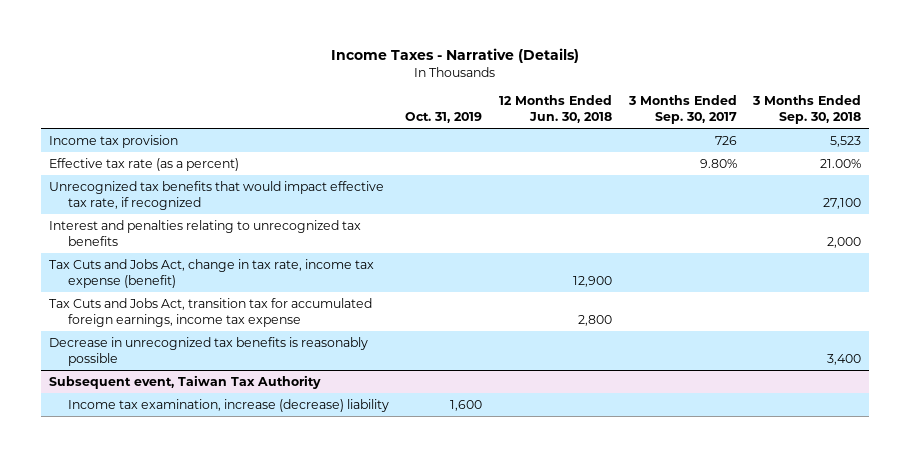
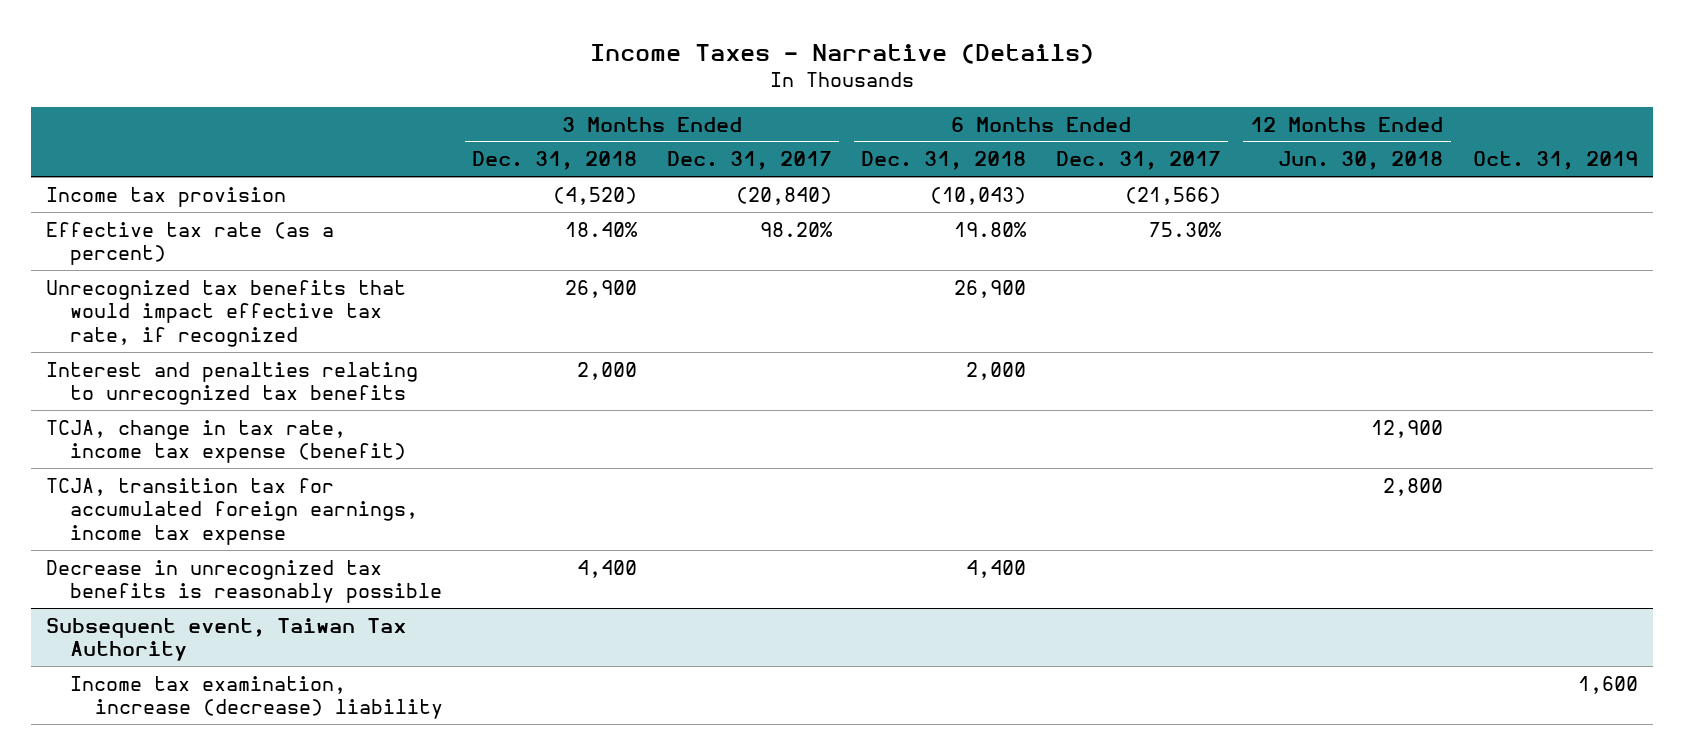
- | Oct. 31, 2019 | 12 Months Ended Jun. 30, 2018 | 3 Months Ended Sep. 30, 2017 | 3 Months Ended Sep. 30, 2018
+ | 3 Months Ended Dec. 31, 2018 | 3 Months Ended Dec. 31, 2017 | 6 Months Ended Dec. 31, 2018 | 6 Months Ended Dec. 31, 2017 | 12 Months Ended Jun. 30, 2018 | Oct. 31, 2019
- Tax Cuts and Jobs Act, change in tax rate, income tax expense (benefit) | | 12,900 | |
- Tax Cuts and Jobs Act, transition tax for accumulated foreign earnings, income tax expense | | 2,800 | |
+ TCJA, change in tax rate, income tax expense (benefit) | | | | | 12,900 |
+ TCJA, transition tax for accumulated foreign earnings, income tax expense | | | | | 2,800 |

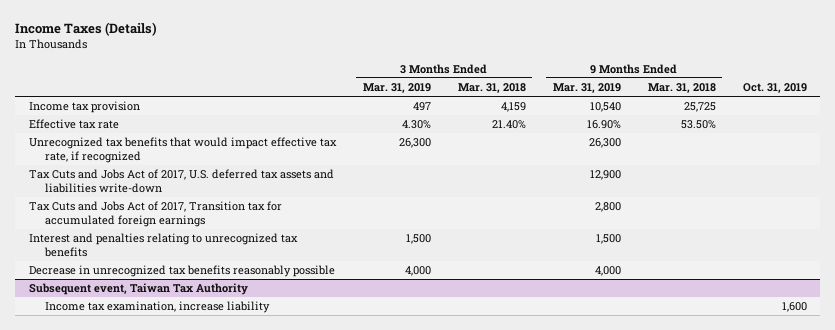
- Income Taxes - Narrative (Details)
+ Income Taxes (Details)
- | 3 Months Ended Dec. 31, 2018 | 3 Months Ended Dec. 31, 2017 | 6 Months Ended Dec. 31, 2018 | 6 Months Ended Dec. 31, 2017 | 12 Months Ended Jun. 30, 2018 | Oct. 31, 2019
+ | 3 Months Ended Mar. 31, 2019 | 3 Months Ended Mar. 31, 2018 | 9 Months Ended Mar. 31, 2019 | 9 Months Ended Mar. 31, 2018 | Oct. 31, 2019
- Effective tax rate (as a percent) | 18.40% | 98.20% | 19.80% | 75.30% | |
+ Effective tax rate | 4.30% | 21.40% | 16.90% | 53.50% |
+ Tax Cuts and Jobs Act of 2017, U.S. deferred tax assets and liabilities write-down | | | 12,900 | |
+ Tax Cuts and Jobs Act of 2017, Transition tax for accumulated foreign earnings | | | 2,800 | |
- TCJA, change in tax rate, income tax expense (benefit) | | | | | 12,900 |
- TCJA, transition tax for accumulated foreign earnings, income tax expense | | | | | 2,800 |
- Decrease in unrecognized tax benefits is reasonably possible | 4,400 | | 4,400 | | |
+ Decrease in unrecognized tax benefits reasonably possible | 4,000 | | 4,000 | |
@ Subsequent event, Taiwan Tax Authority
- Income tax examination, increase (decrease) liability | | | | | | 1,600
+ Income tax examination, increase liability | | | | | 1,600

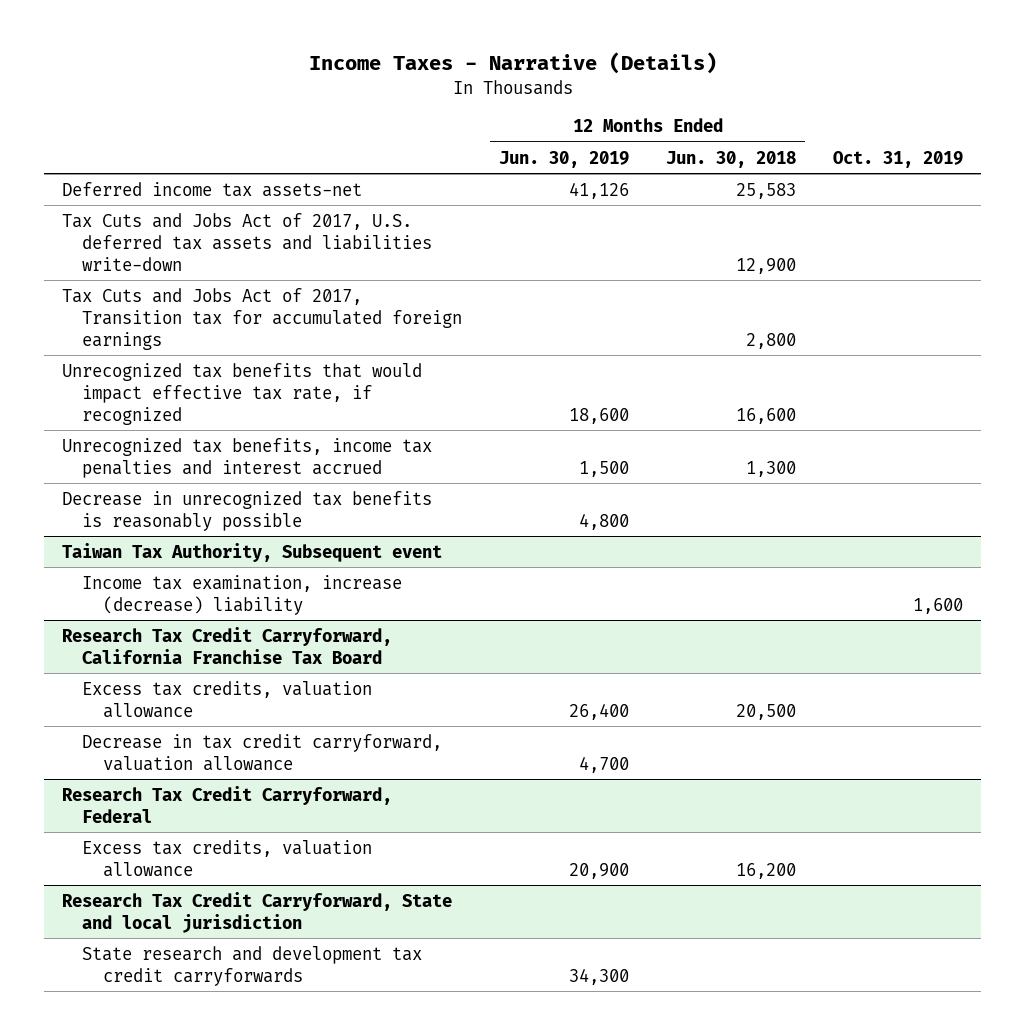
- Income Taxes (Details)
+ Income Taxes - Narrative (Details)
- | 3 Months Ended Mar. 31, 2019 | 3 Months Ended Mar. 31, 2018 | 9 Months Ended Mar. 31, 2019 | 9 Months Ended Mar. 31, 2018 | Oct. 31, 2019
+ | 12 Months Ended Jun. 30, 2019 | 12 Months Ended Jun. 30, 2018 | Oct. 31, 2019
- Income tax provision | 497 | 4,159 | 10,540 | 25,725 |
- Effective tax rate | 4.30% | 21.40% | 16.90% | 53.50% |
+ Deferred income tax assets-net | 41,126 | 25,583 |
- Interest and penalties relating to unrecognized tax benefits | 1,500 | | 1,500 | |
- Decrease in unrecognized tax benefits reasonably possible | 4,000 | | 4,000 | |
- Subsequent event, Taiwan Tax Authority
- Income tax examination, increase liability | | | | | 1,600
moved down: Unrecognized tax benefits that would impact effective tax rate, if recognized | 18,600 | 16,600 |
+ Unrecognized tax benefits, income tax penalties and interest accrued | 1,500 | 1,300 |
+ Decrease in unrecognized tax benefits is reasonably possible | 4,800 | |
+ Taiwan Tax Authority, Subsequent event
+ Income tax examination, increase (decrease) liability | | | 1,600
+ Research Tax Credit Carryforward, California Franchise Tax Board
+ Excess tax credits, valuation allowance | 26,400 | 20,500 |
+ Decrease in tax credit carryforward, valuation allowance | 4,700 | |
+ Research Tax Credit Carryforward, Federal
+ Excess tax credits, valuation allowance | 20,900 | 16,200 |
+ Research Tax Credit Carryforward, State and local jurisdiction
+ State research and development tax credit carryforwards | 34,300 | |

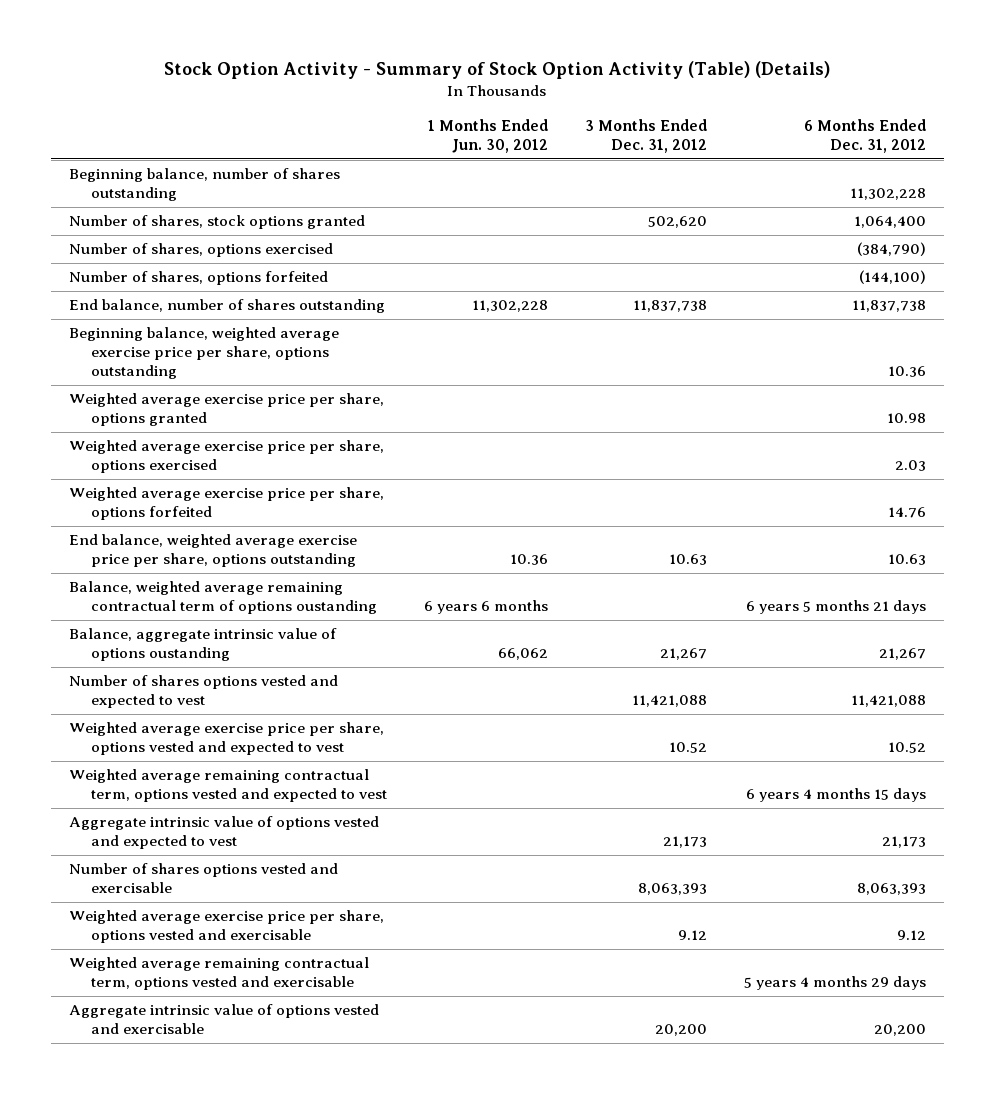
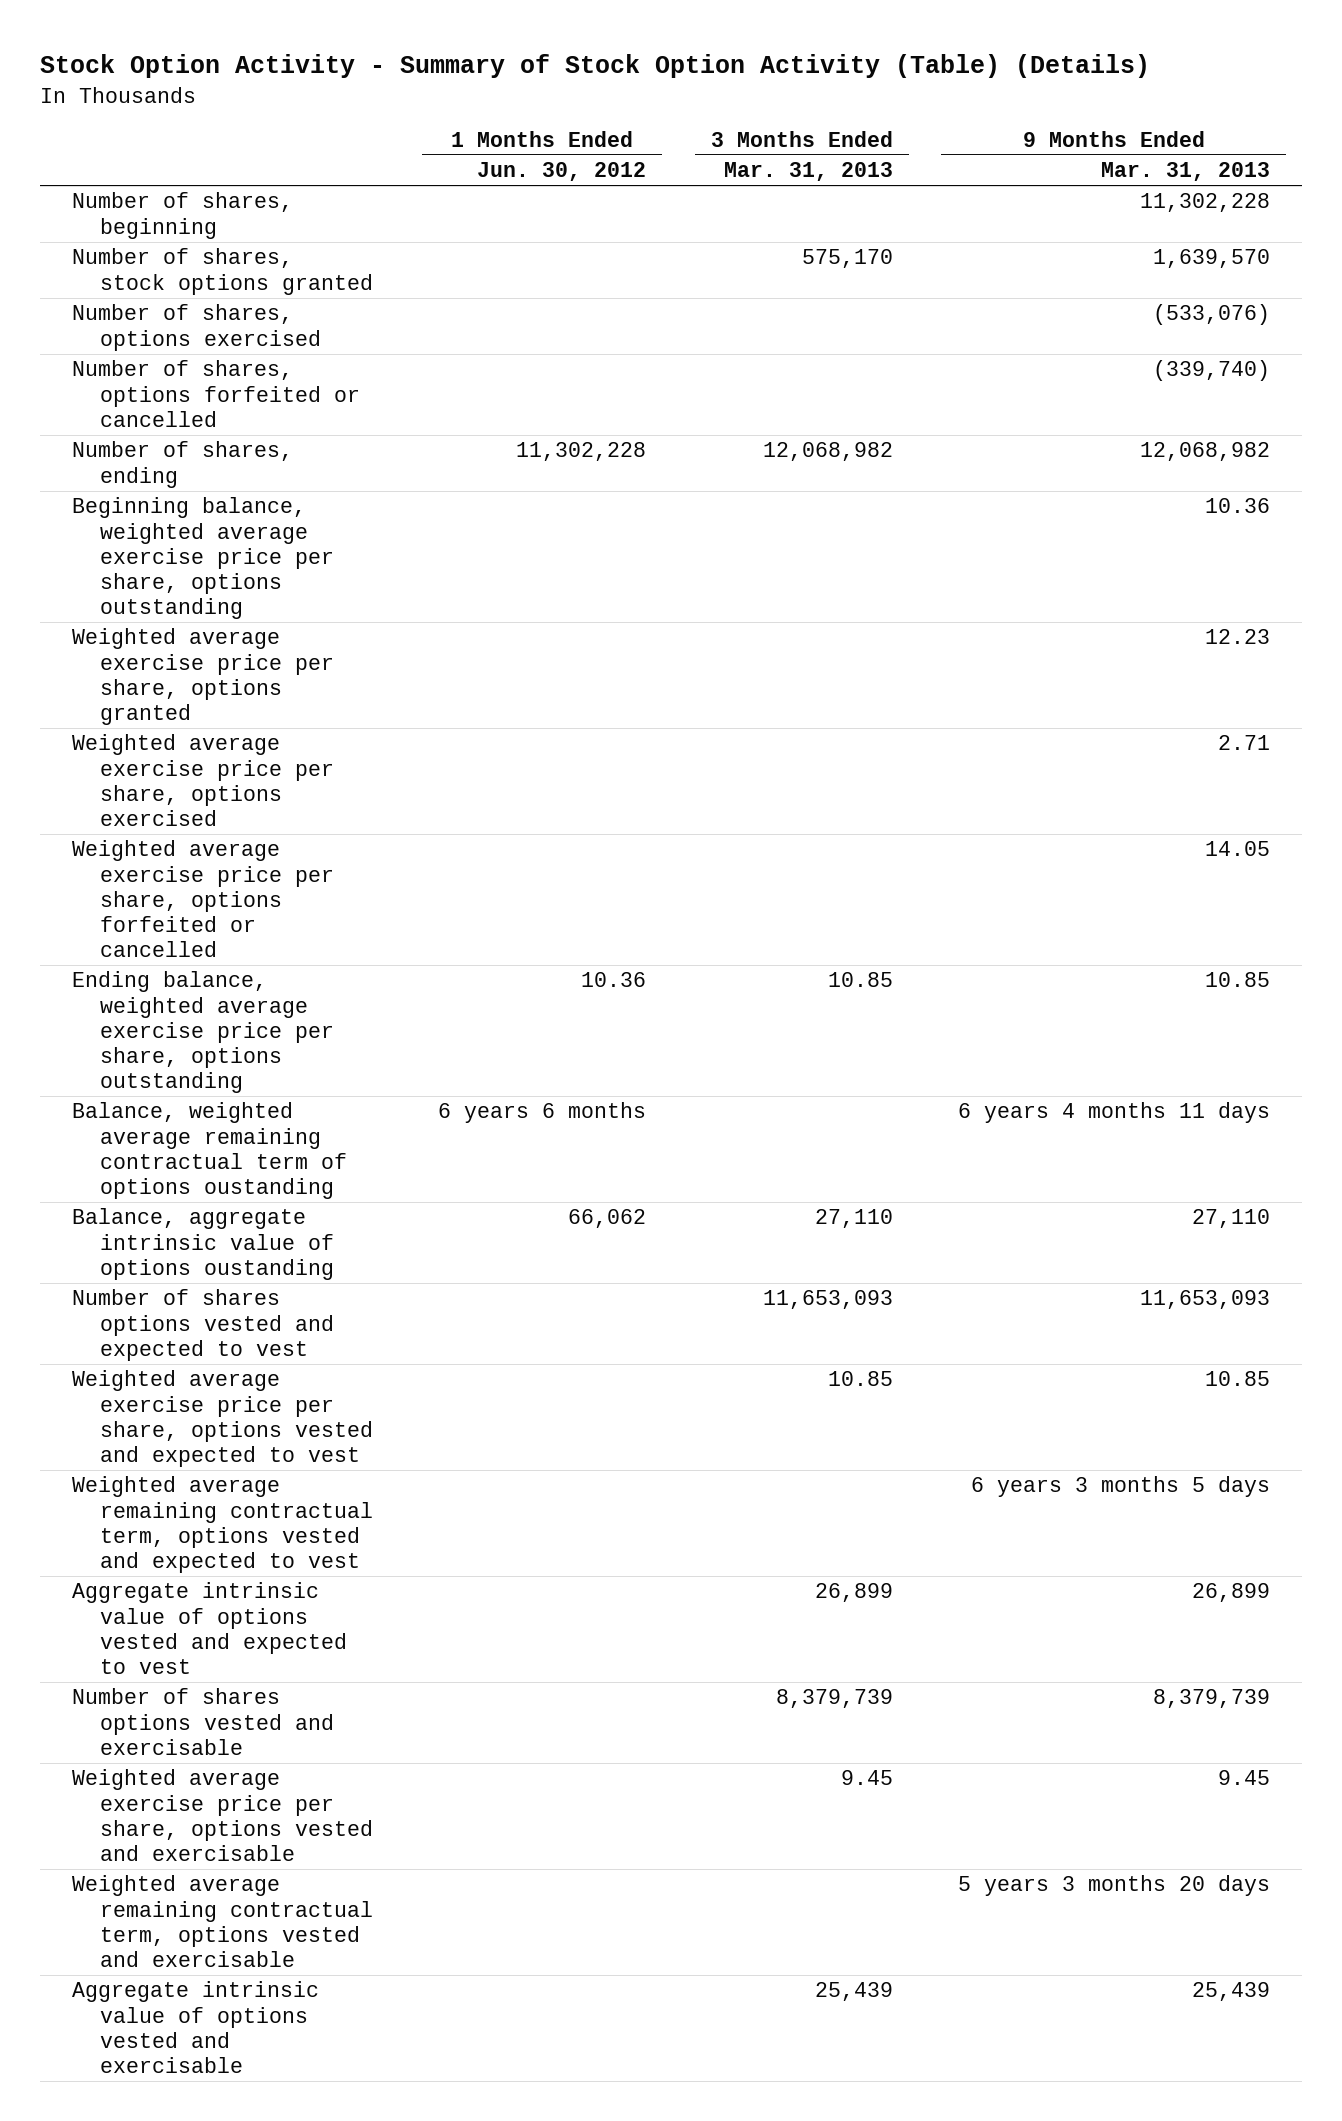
- | 1 Months Ended Jun. 30, 2012 | 3 Months Ended Dec. 31, 2012 | 6 Months Ended Dec. 31, 2012
+ | 1 Months Ended Jun. 30, 2012 | 3 Months Ended Mar. 31, 2013 | 9 Months Ended Mar. 31, 2013
- Beginning balance, number of shares outstanding | | | 11,302,228
+ Number of shares, beginning | | | 11,302,228
- Number of shares, options forfeited | | | (144,100)
- End balance, number of shares outstanding | 11,302,228 | 11,837,738 | 11,837,738
+ Number of shares, options forfeited or cancelled | | | (339,740)
+ Number of shares, ending | 11,302,228 | 12,068,982 | 12,068,982
- Weighted average exercise price per share, options forfeited | | | 14.76
- End balance, weighted average exercise price per share, options outstanding | 10.36 | 10.63 | 10.63
+ Weighted average exercise price per share, options forfeited or cancelled | | | 14.05
+ Ending balance, weighted average exercise price per share, options outstanding | 10.36 | 10.85 | 10.85

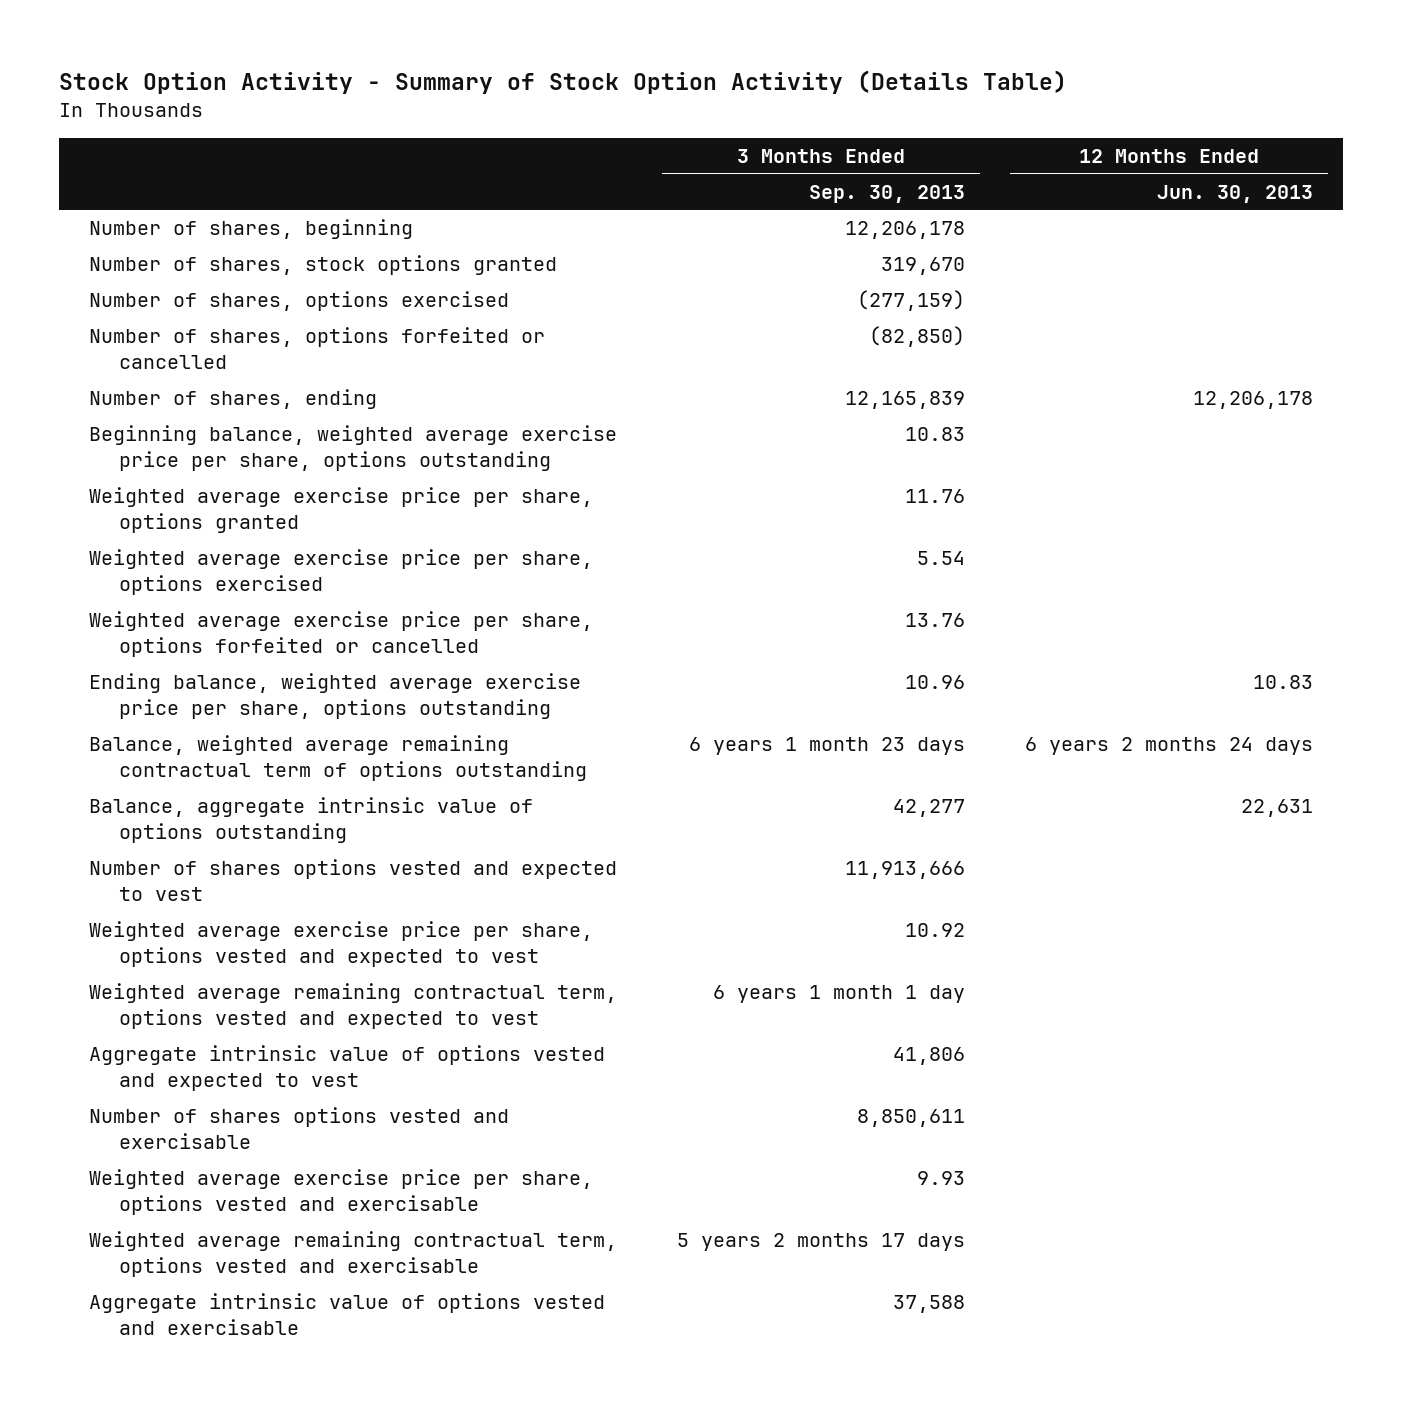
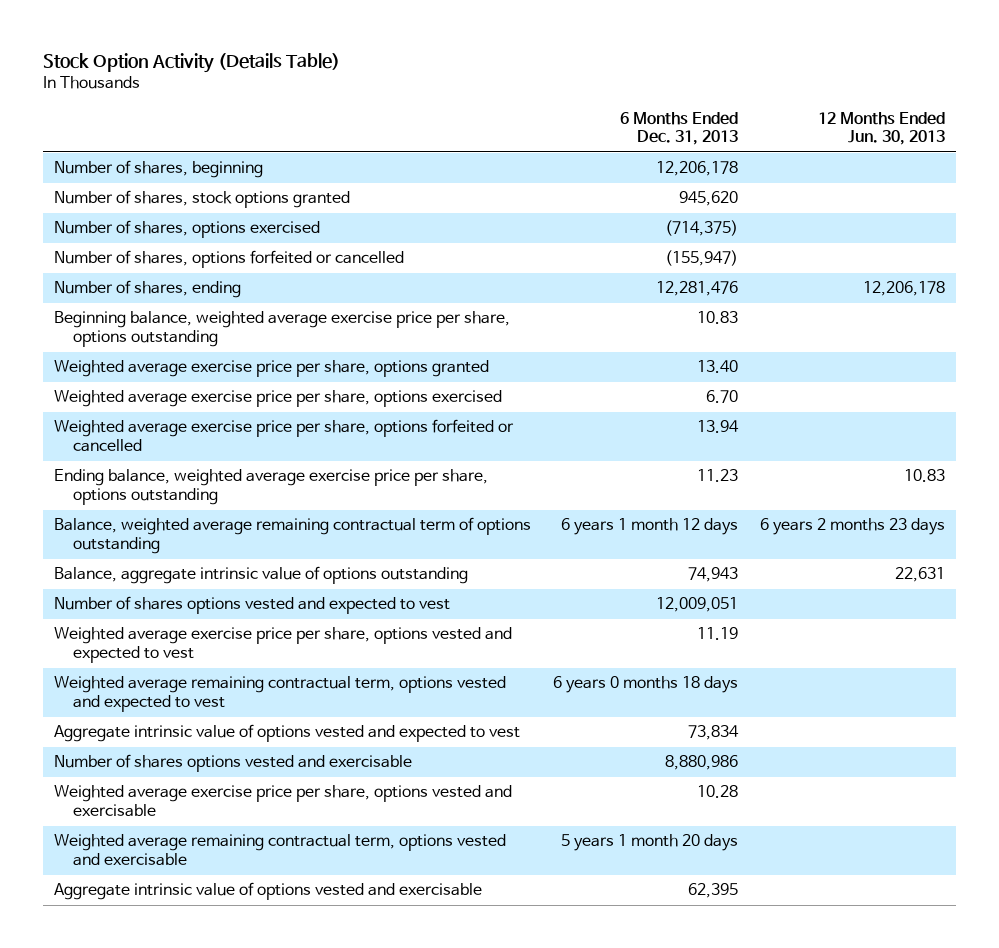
- Stock Option Activity - Summary of Stock Option Activity (Details Table)
+ Stock Option Activity (Details Table)
- | 3 Months Ended Sep. 30, 2013 | 12 Months Ended Jun. 30, 2013
+ | 6 Months Ended Dec. 31, 2013 | 12 Months Ended Jun. 30, 2013
- Balance, weighted average remaining contractual term of options outstanding | 6 years 1 month 23 days | 6 years 2 months 24 days
+ Balance, weighted average remaining contractual term of options outstanding | 6 years 1 month 12 days | 6 years 2 months 23 days

